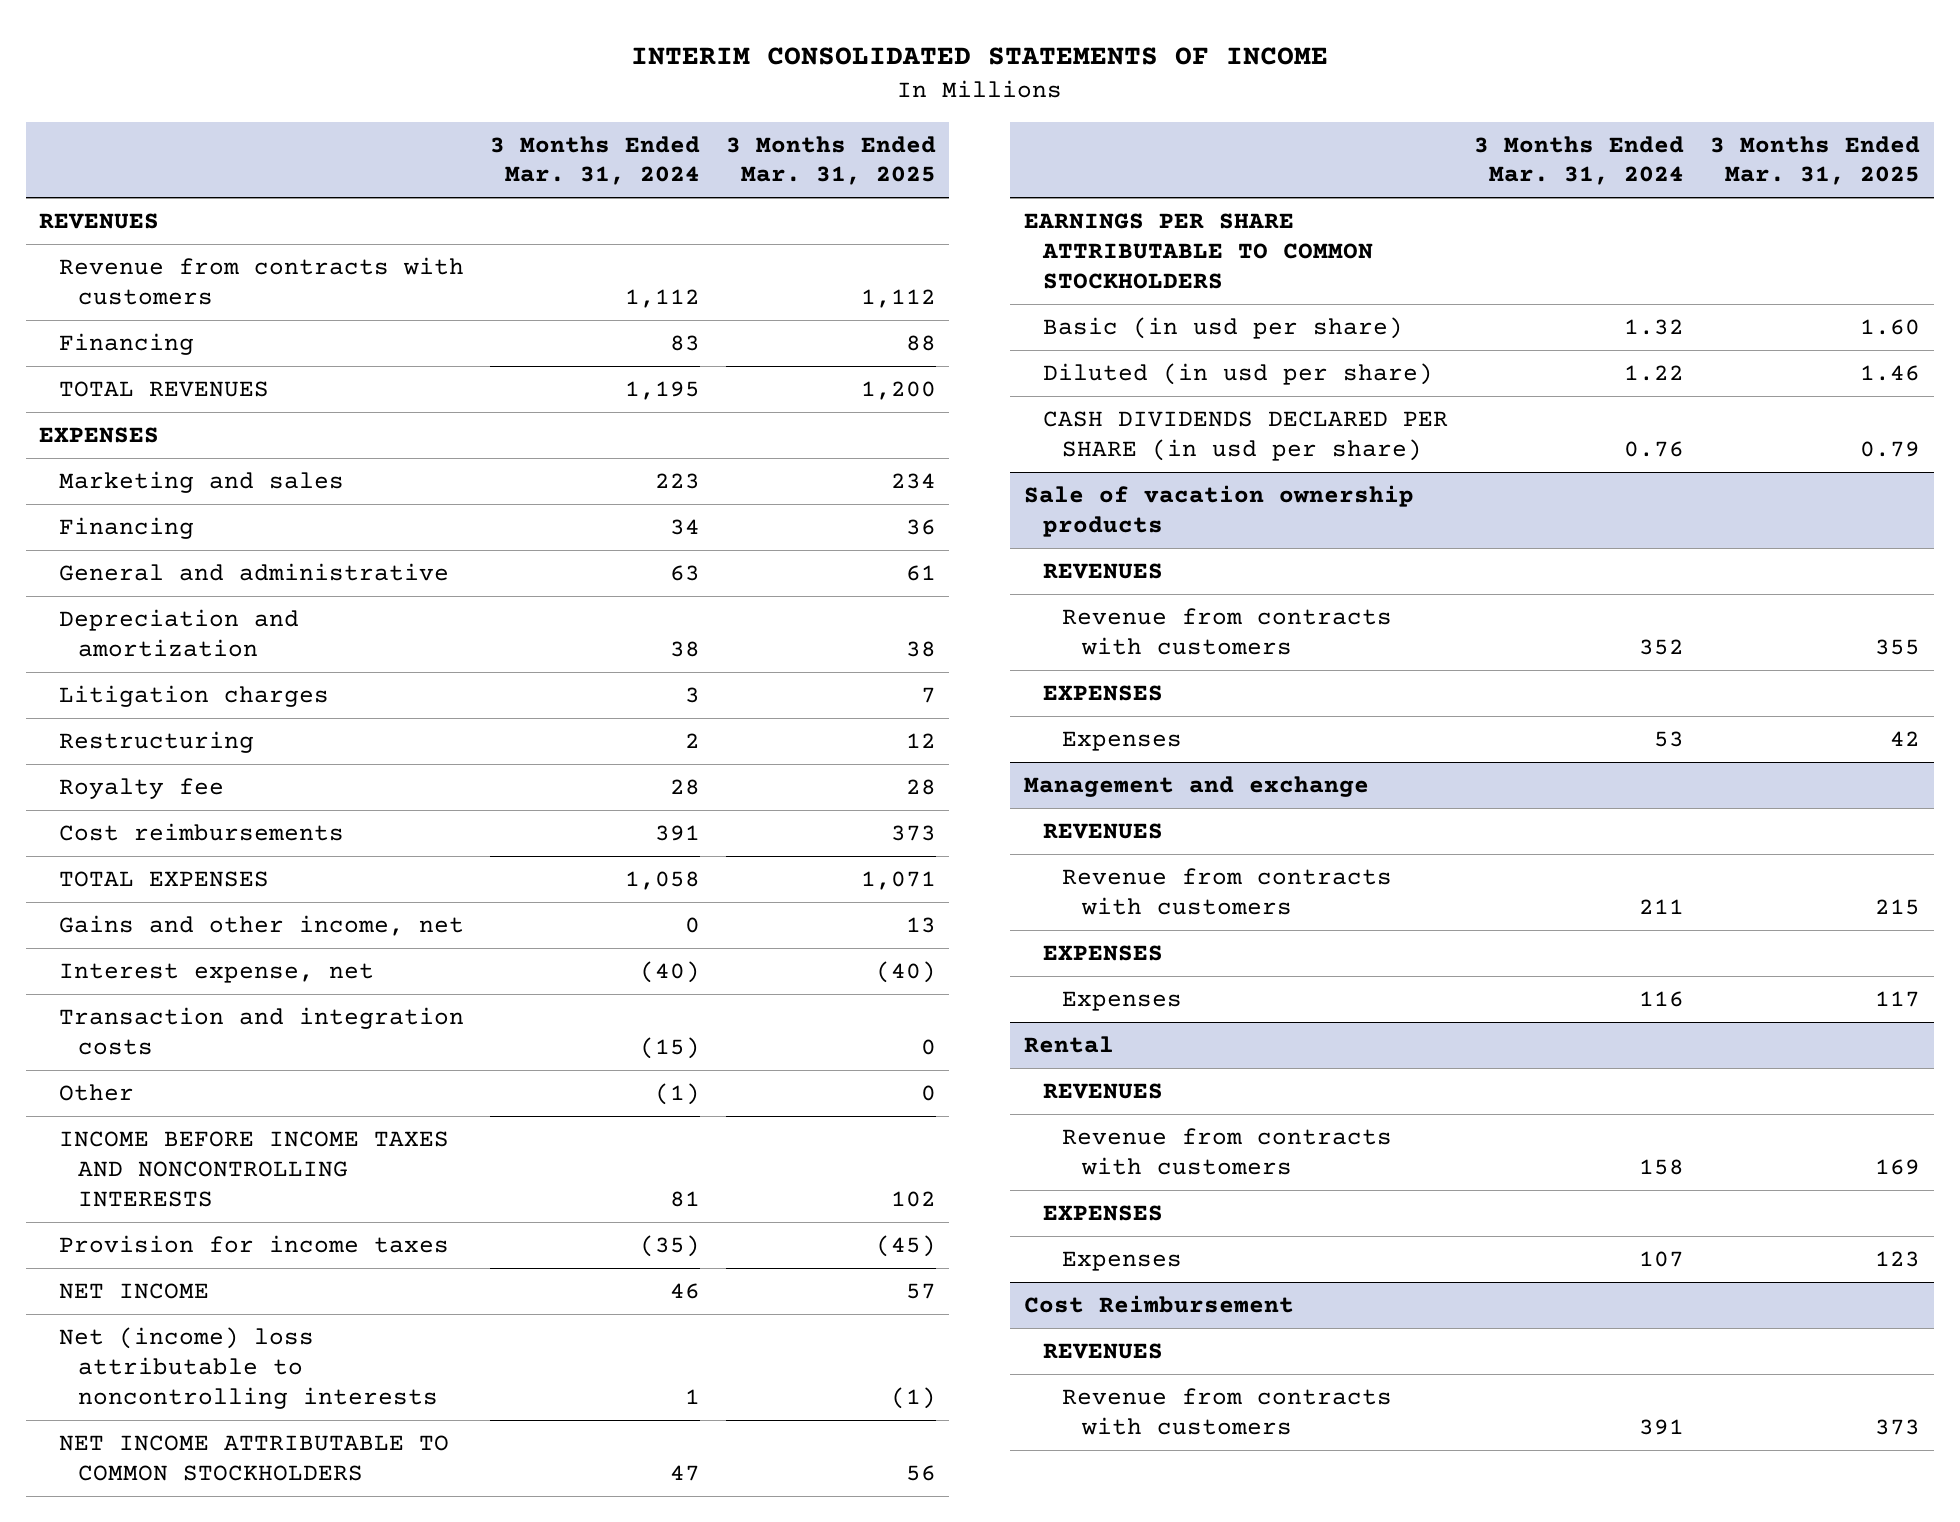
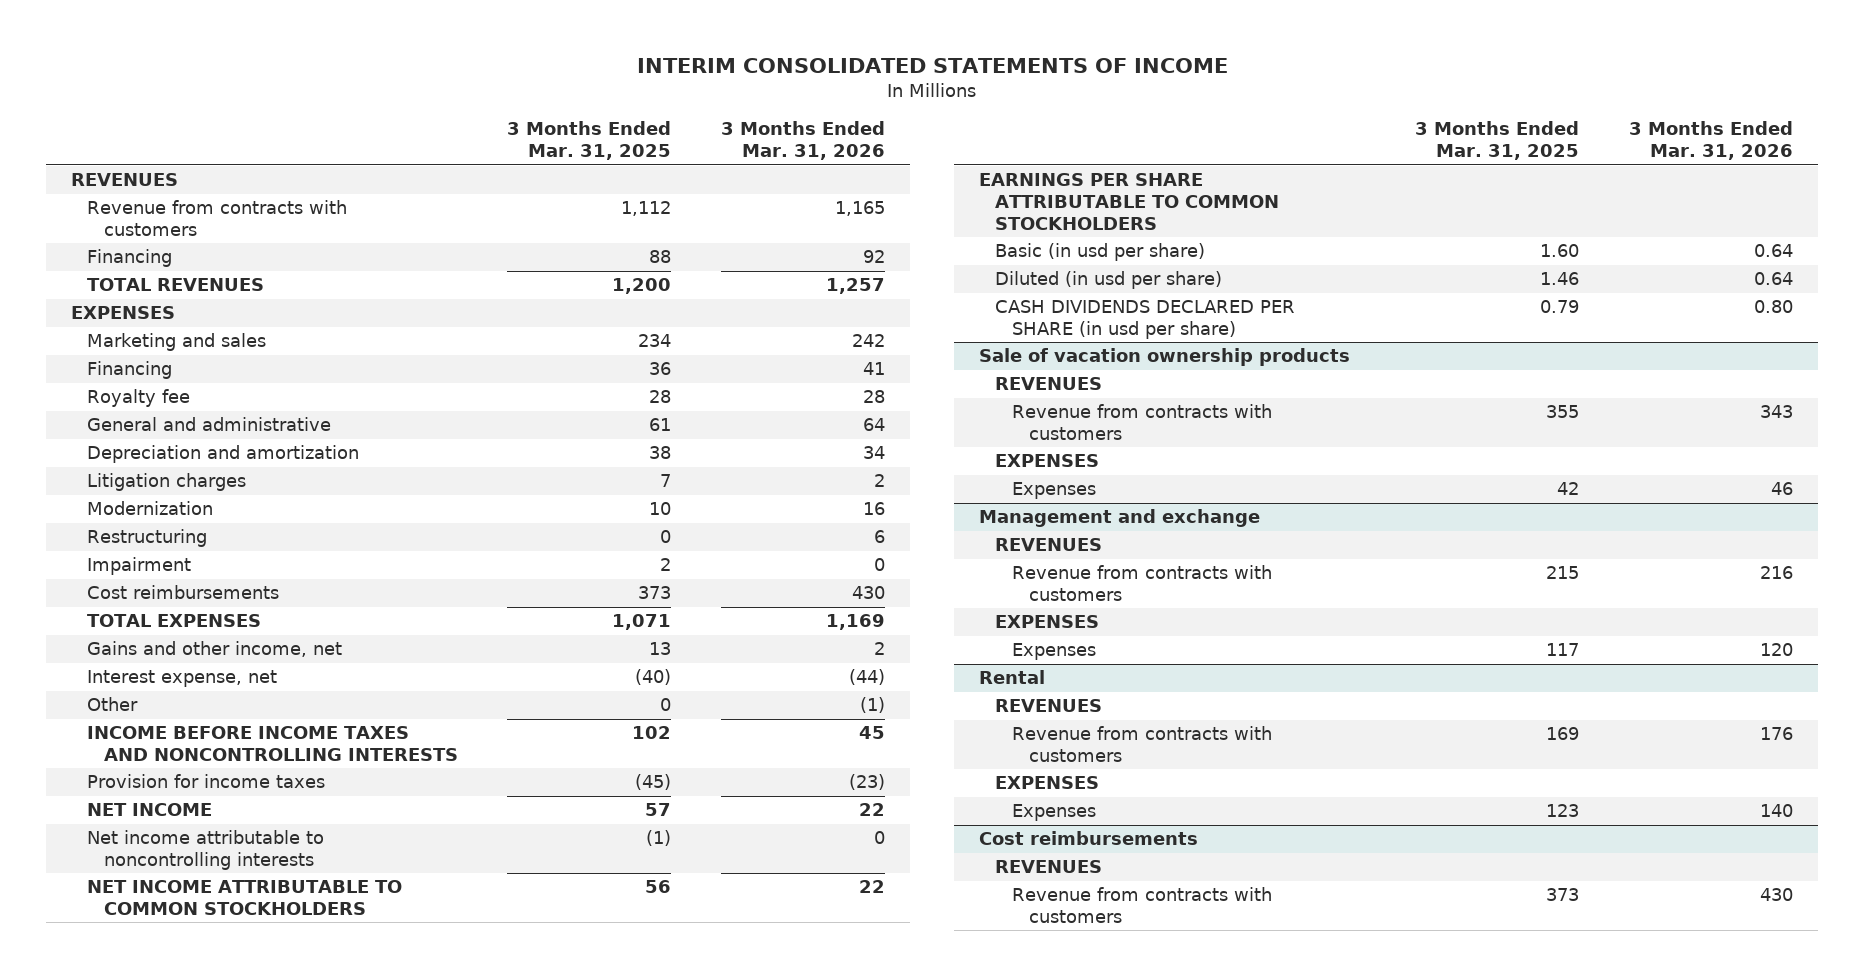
- | 3 Months Ended Mar. 31, 2024 | 3 Months Ended Mar. 31, 2025
+ | 3 Months Ended Mar. 31, 2025 | 3 Months Ended Mar. 31, 2026
moved up: Royalty fee | 28 | 28
- Restructuring | 2 | 12
+ Modernization | 10 | 16
+ Restructuring | 0 | 6
+ Impairment | 2 | 0
- Transaction and integration costs | (15) | 0
- Net (income) loss attributable to noncontrolling interests | 1 | (1)
+ Net income attributable to noncontrolling interests | (1) | 0
- Cost Reimbursement
+ Cost reimbursements

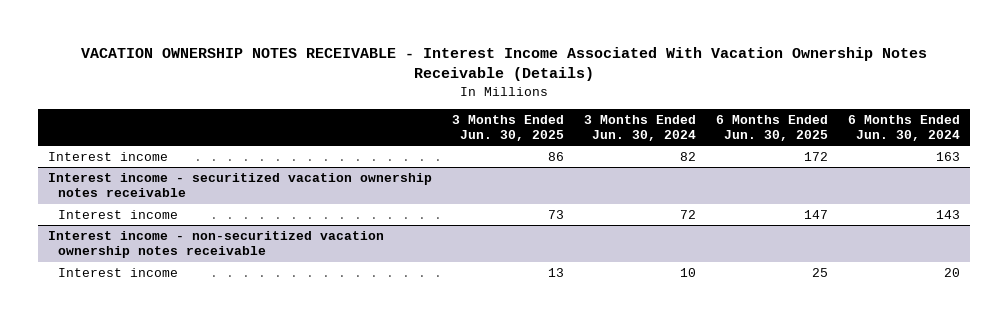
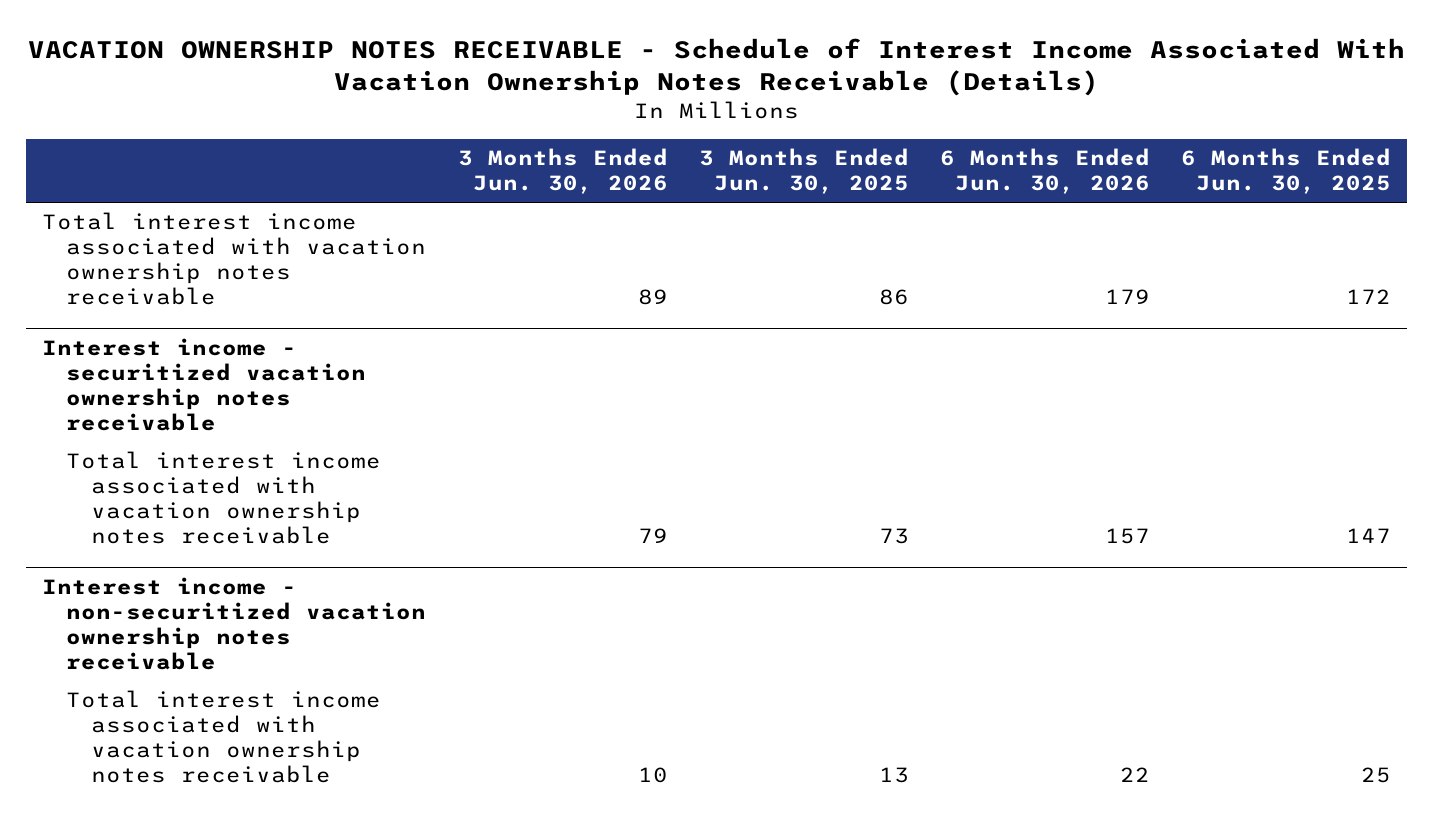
- VACATION OWNERSHIP NOTES RECEIVABLE - Interest Income Associated With Vacation Ownership Notes Receivable (Details)
+ VACATION OWNERSHIP NOTES RECEIVABLE - Schedule of Interest Income Associated With Vacation Ownership Notes Receivable (Details)
- | 3 Months Ended Jun. 30, 2025 | 3 Months Ended Jun. 30, 2024 | 6 Months Ended Jun. 30, 2025 | 6 Months Ended Jun. 30, 2024
+ | 3 Months Ended Jun. 30, 2026 | 3 Months Ended Jun. 30, 2025 | 6 Months Ended Jun. 30, 2026 | 6 Months Ended Jun. 30, 2025
- Interest income | 86 | 82 | 172 | 163
+ Total interest income associated with vacation ownership notes receivable | 89 | 86 | 179 | 172
@ Interest income - securitized vacation ownership notes receivable
- Interest income | 73 | 72 | 147 | 143
+ Total interest income associated with vacation ownership notes receivable | 79 | 73 | 157 | 147
@ Interest income - non-securitized vacation ownership notes receivable
- Interest income | 13 | 10 | 25 | 20
+ Total interest income associated with vacation ownership notes receivable | 10 | 13 | 22 | 25

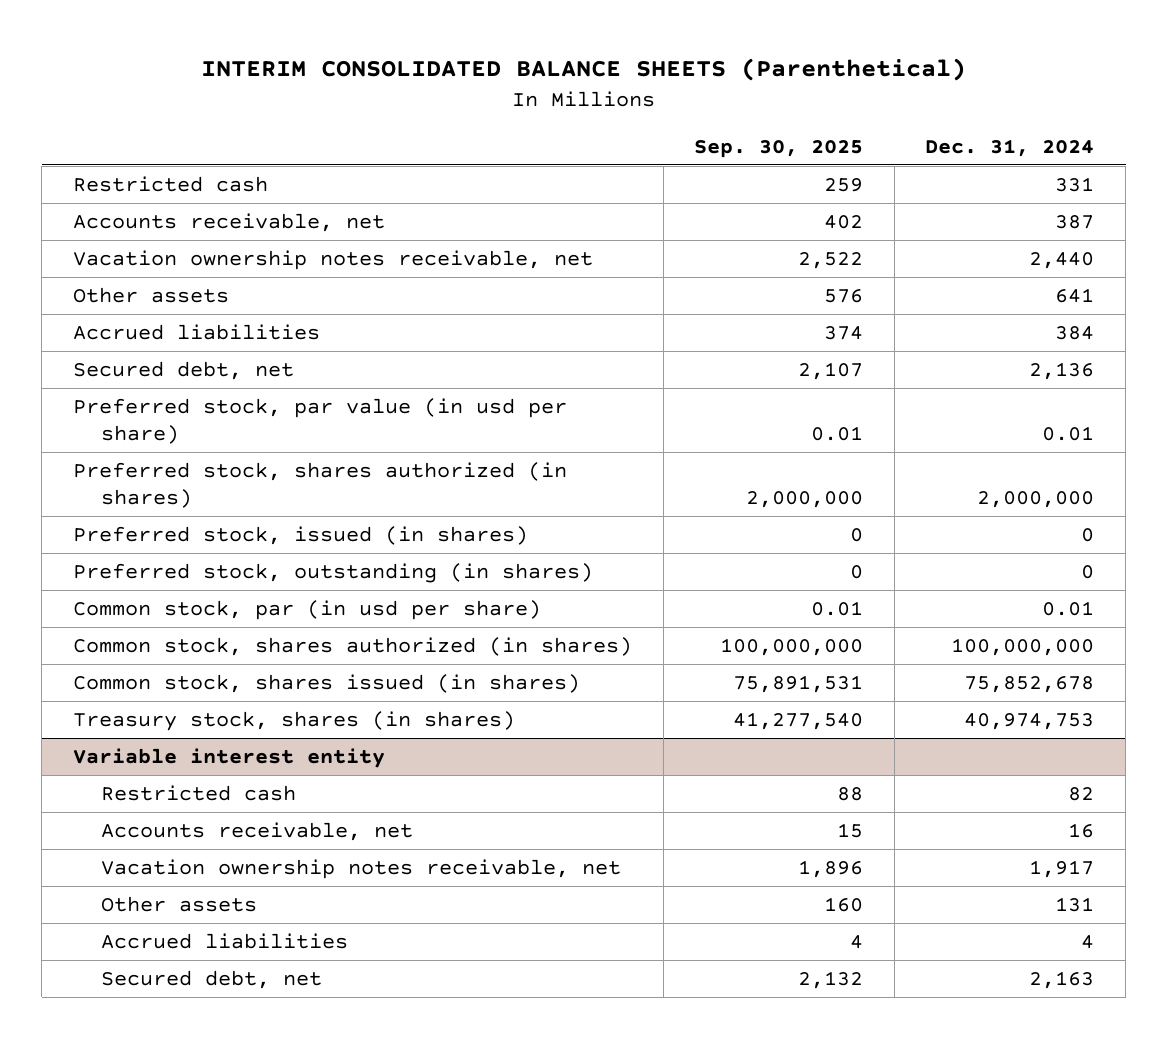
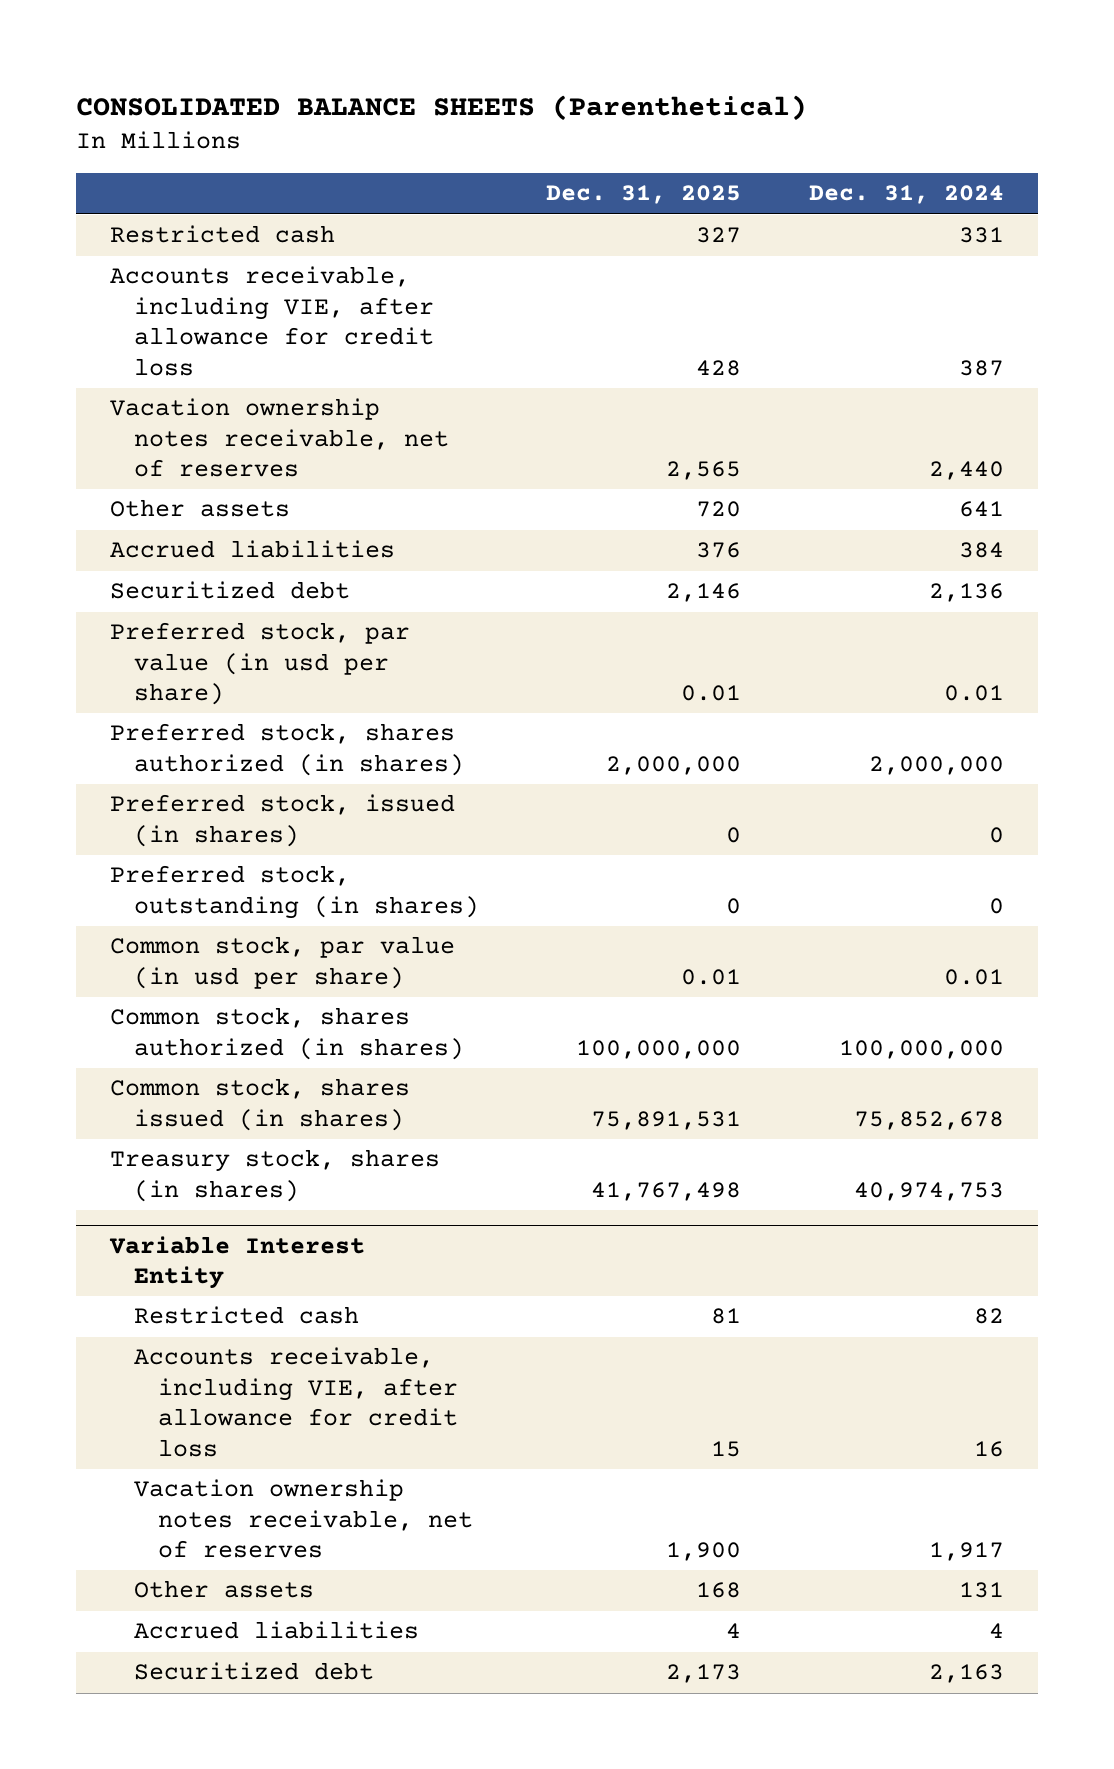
- INTERIM CONSOLIDATED BALANCE SHEETS (Parenthetical)
+ CONSOLIDATED BALANCE SHEETS (Parenthetical)
- | Sep. 30, 2025 | Dec. 31, 2024
+ | Dec. 31, 2025 | Dec. 31, 2024
- Accounts receivable, net | 402 | 387
- Vacation ownership notes receivable, net | 2,522 | 2,440
+ Accounts receivable, including VIE, after allowance for credit loss | 428 | 387
+ Vacation ownership notes receivable, net of reserves | 2,565 | 2,440
- Secured debt, net | 2,107 | 2,136
+ Securitized debt | 2,146 | 2,136
- Common stock, par (in usd per share) | 0.01 | 0.01
+ Common stock, par value (in usd per share) | 0.01 | 0.01
- Variable interest entity
+ Variable Interest Entity
- Accounts receivable, net | 15 | 16
- Vacation ownership notes receivable, net | 1,896 | 1,917
+ Accounts receivable, including VIE, after allowance for credit loss | 15 | 16
+ Vacation ownership notes receivable, net of reserves | 1,900 | 1,917
- Secured debt, net | 2,132 | 2,163
+ Securitized debt | 2,173 | 2,163

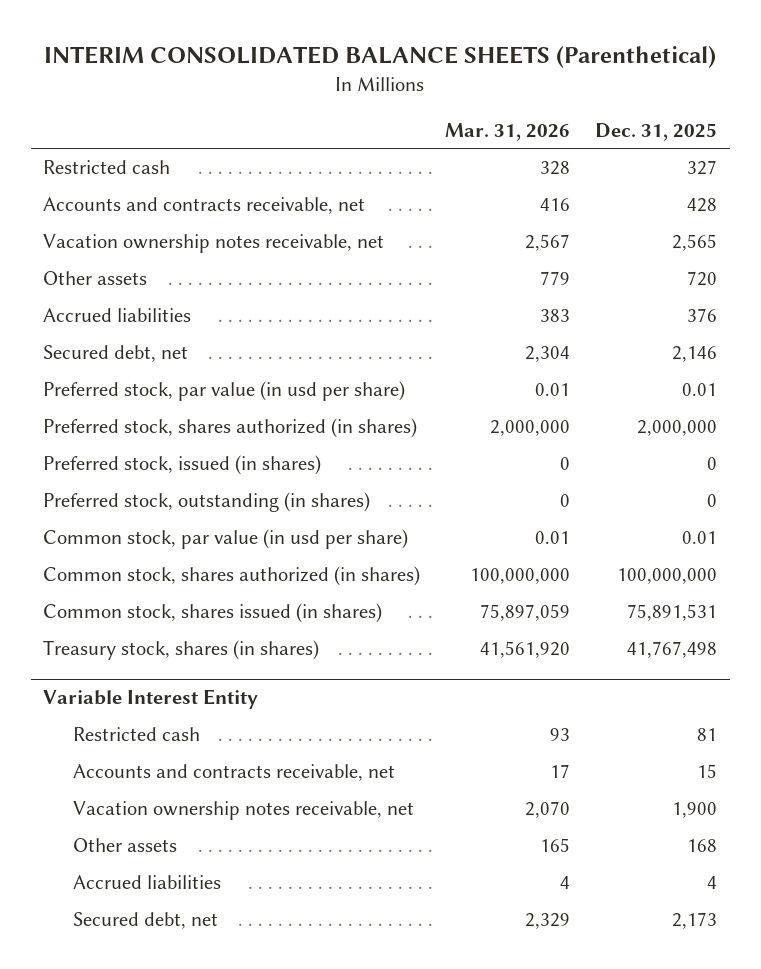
- CONSOLIDATED BALANCE SHEETS (Parenthetical)
+ INTERIM CONSOLIDATED BALANCE SHEETS (Parenthetical)
- | Dec. 31, 2025 | Dec. 31, 2024
+ | Mar. 31, 2026 | Dec. 31, 2025
- Accounts receivable, including VIE, after allowance for credit loss | 428 | 387
- Vacation ownership notes receivable, net of reserves | 2,565 | 2,440
+ Accounts and contracts receivable, net | 416 | 428
+ Vacation ownership notes receivable, net | 2,567 | 2,565
- Securitized debt | 2,146 | 2,136
+ Secured debt, net | 2,304 | 2,146
@ Variable Interest Entity
- Accounts receivable, including VIE, after allowance for credit loss | 15 | 16
- Vacation ownership notes receivable, net of reserves | 1,900 | 1,917
+ Accounts and contracts receivable, net | 17 | 15
+ Vacation ownership notes receivable, net | 2,070 | 1,900
- Securitized debt | 2,173 | 2,163
+ Secured debt, net | 2,329 | 2,173

